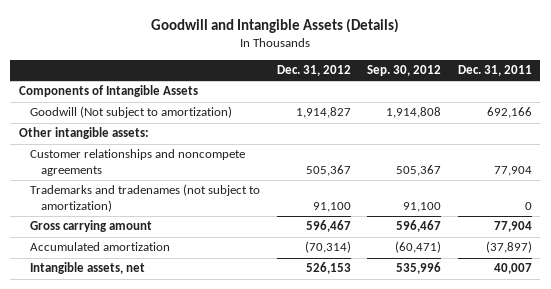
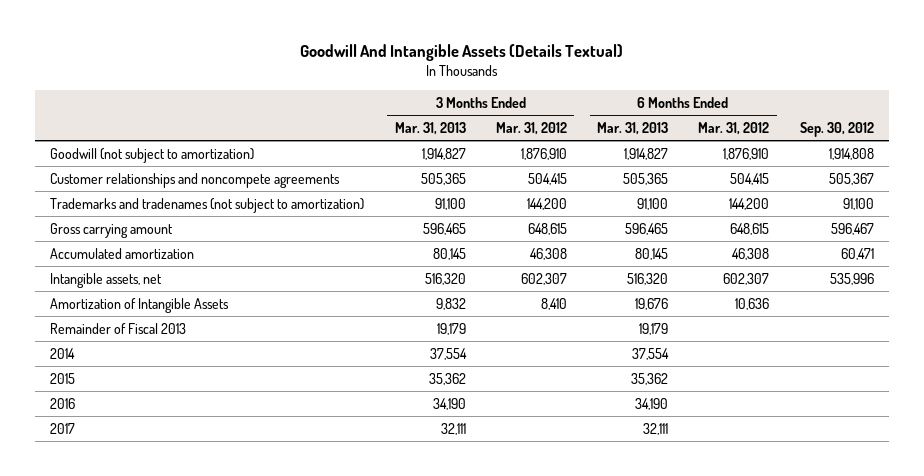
- Goodwill and Intangible Assets (Details)
+ Goodwill And Intangible Assets (Details Textual)
- | Dec. 31, 2012 | Sep. 30, 2012 | Dec. 31, 2011
+ | 3 Months Ended Mar. 31, 2013 | 3 Months Ended Mar. 31, 2012 | 6 Months Ended Mar. 31, 2013 | 6 Months Ended Mar. 31, 2012 | Sep. 30, 2012
- Components of Intangible Assets
- Goodwill (Not subject to amortization) | 1,914,827 | 1,914,808 | 692,166
- Other intangible assets:
+ Goodwill (not subject to amortization) | 1,914,827 | 1,876,910 | 1,914,827 | 1,876,910 | 1,914,808
- Accumulated amortization | (70,314) | (60,471) | (37,897)
+ Accumulated amortization | 80,145 | 46,308 | 80,145 | 46,308 | 60,471
+ Amortization of Intangible Assets | 9,832 | 8,410 | 19,676 | 10,636 |
+ Remainder of Fiscal 2013 | 19,179 | | 19,179 | |
+ 2014 | 37,554 | | 37,554 | |
+ 2015 | 35,362 | | 35,362 | |
+ 2016 | 34,190 | | 34,190 | |
+ 2017 | 32,111 | | 32,111 | |

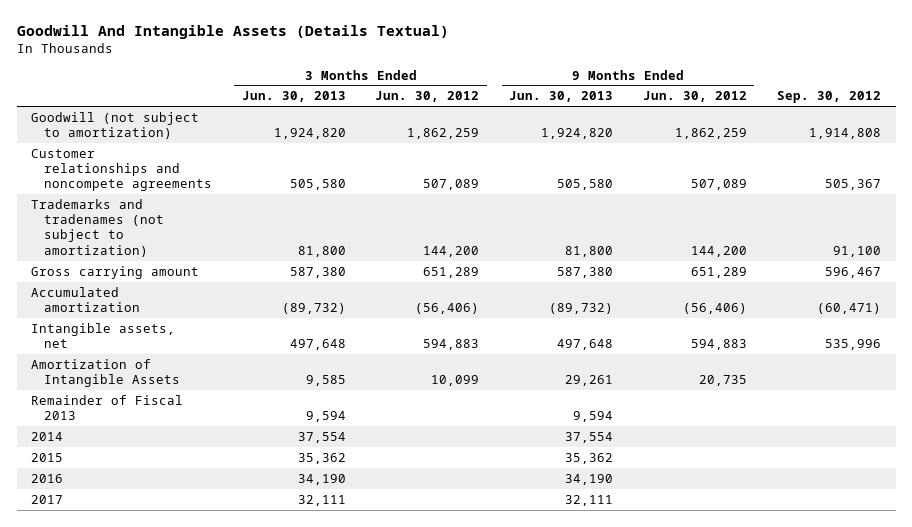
- | 3 Months Ended Mar. 31, 2013 | 3 Months Ended Mar. 31, 2012 | 6 Months Ended Mar. 31, 2013 | 6 Months Ended Mar. 31, 2012 | Sep. 30, 2012
+ | 3 Months Ended Jun. 30, 2013 | 3 Months Ended Jun. 30, 2012 | 9 Months Ended Jun. 30, 2013 | 9 Months Ended Jun. 30, 2012 | Sep. 30, 2012
- Accumulated amortization | 80,145 | 46,308 | 80,145 | 46,308 | 60,471
+ Accumulated amortization | (89,732) | (56,406) | (89,732) | (56,406) | (60,471)

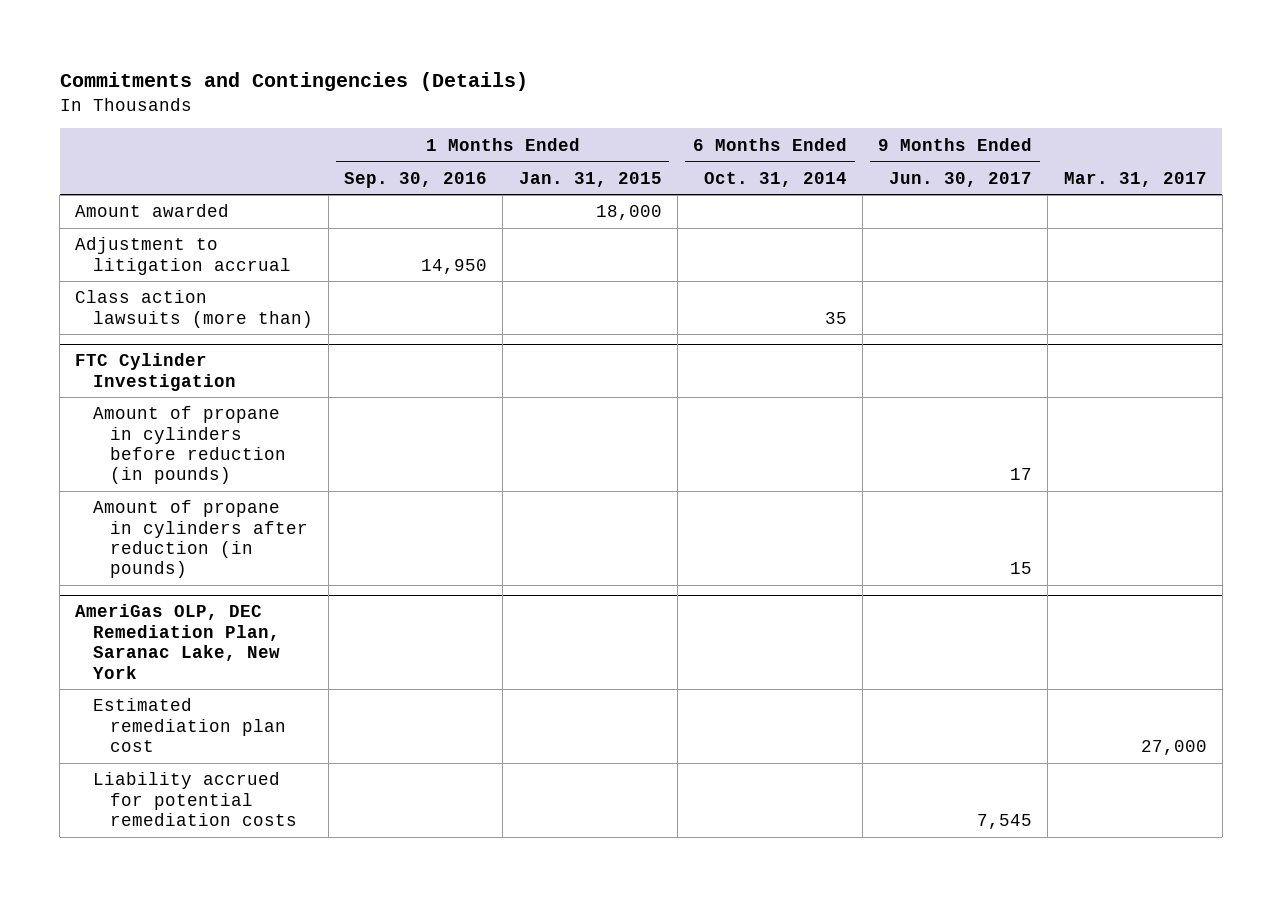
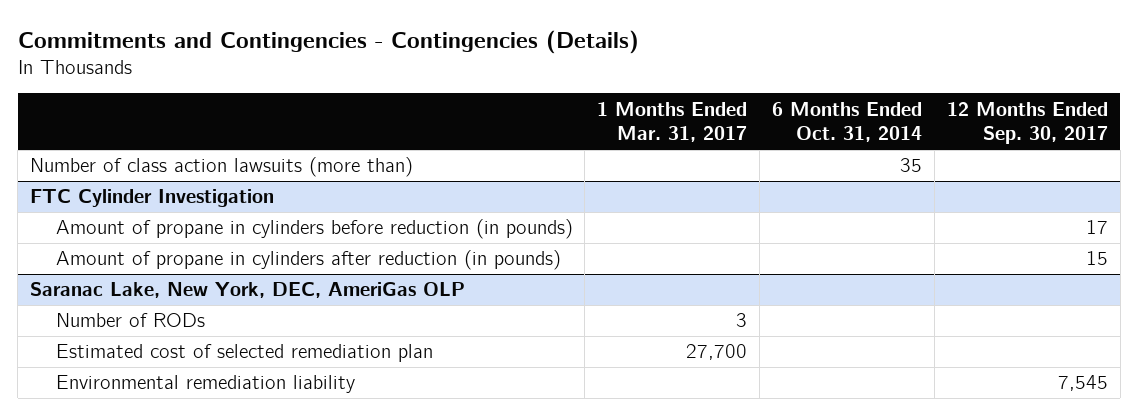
- Commitments and Contingencies (Details)
+ Commitments and Contingencies - Contingencies (Details)
- | 1 Months Ended Sep. 30, 2016 | 1 Months Ended Jan. 31, 2015 | 6 Months Ended Oct. 31, 2014 | 9 Months Ended Jun. 30, 2017 | Mar. 31, 2017
+ | 1 Months Ended Mar. 31, 2017 | 6 Months Ended Oct. 31, 2014 | 12 Months Ended Sep. 30, 2017
- Amount awarded | | 18,000 | | |
- Adjustment to litigation accrual | 14,950 | | | |
- Class action lawsuits (more than) | | | 35 | |
+ Number of class action lawsuits (more than) | | 35 |
- AmeriGas OLP, DEC Remediation Plan, Saranac Lake, New York
- Estimated remediation plan cost | | | | | 27,000
- Liability accrued for potential remediation costs | | | | 7,545 |
+ Saranac Lake, New York, DEC, AmeriGas OLP
+ Number of RODs | 3 | |
+ Estimated cost of selected remediation plan | 27,700 | |
+ Environmental remediation liability | | | 7,545

